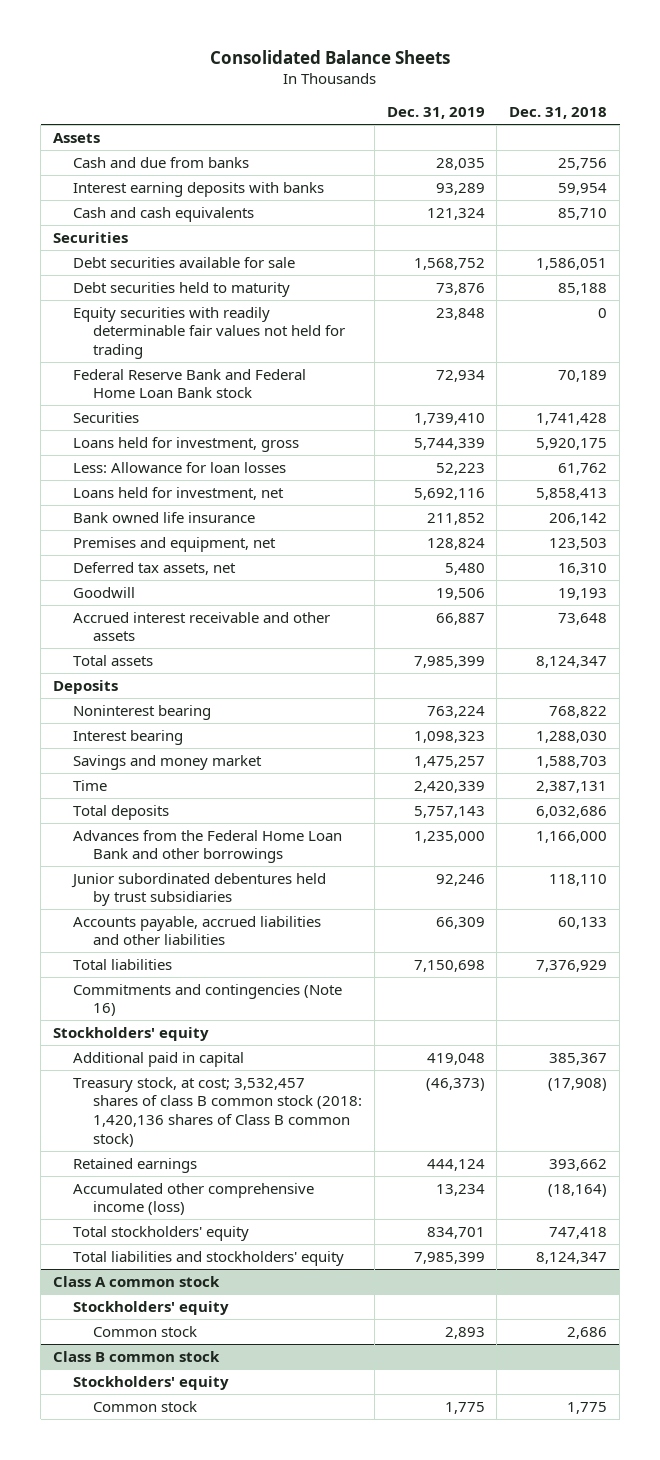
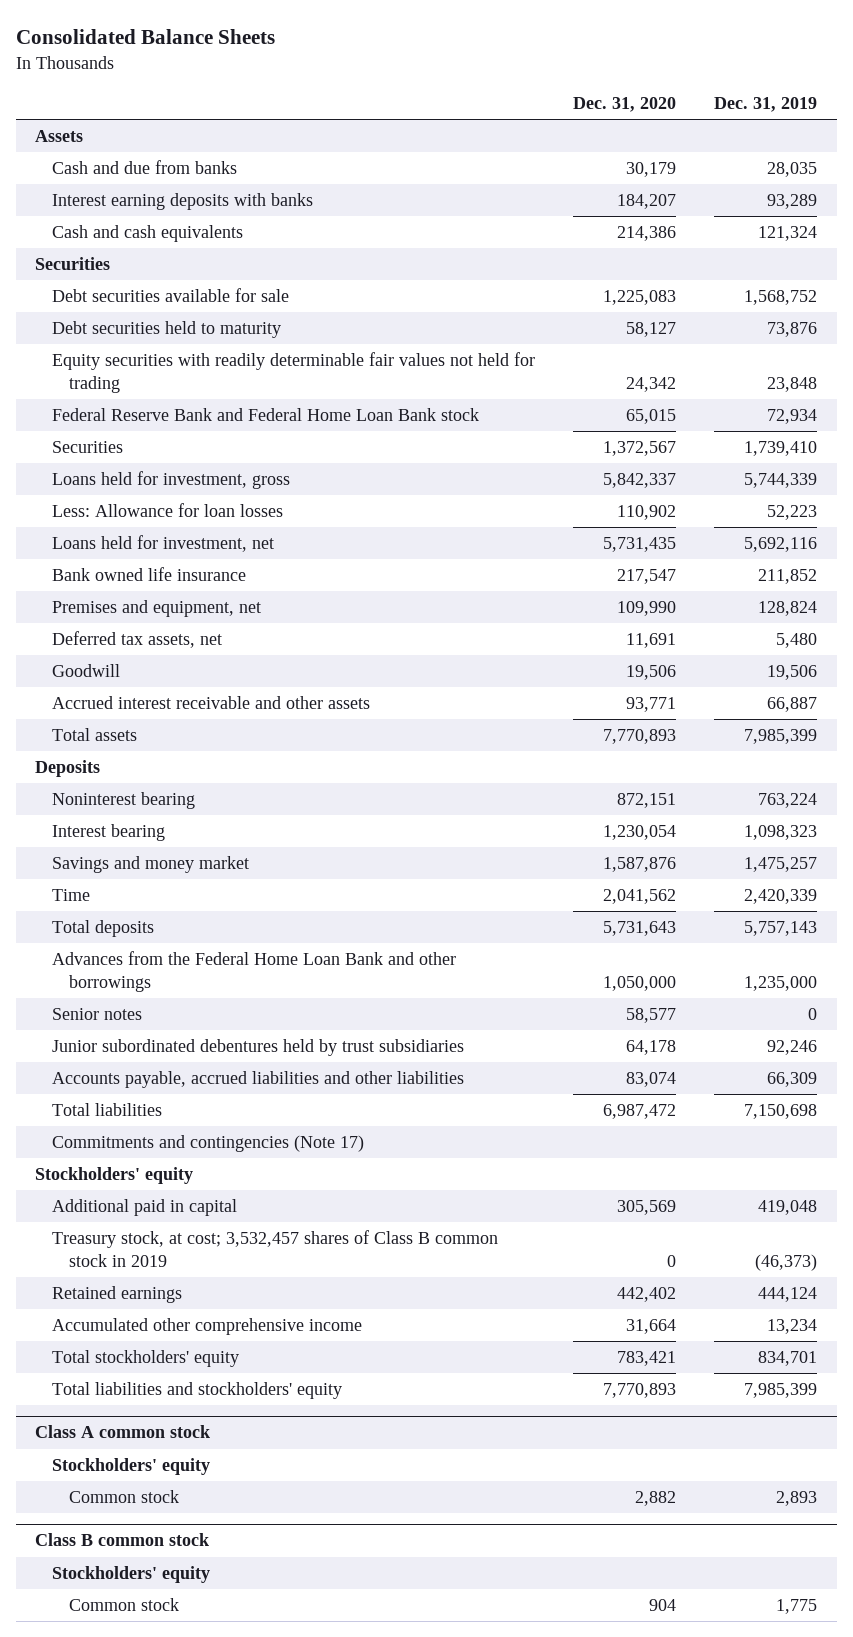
- | Dec. 31, 2019 | Dec. 31, 2018
+ | Dec. 31, 2020 | Dec. 31, 2019
+ Senior notes | 58,577 | 0
- Commitments and contingencies (Note 16)
+ Commitments and contingencies (Note 17)
- Treasury stock, at cost; 3,532,457 shares of class B common stock (2018: 1,420,136 shares of Class B common stock) | (46,373) | (17,908)
+ Treasury stock, at cost; 3,532,457 shares of Class B common stock in 2019 | 0 | (46,373)
- Accumulated other comprehensive income (loss) | 13,234 | (18,164)
+ Accumulated other comprehensive income | 31,664 | 13,234

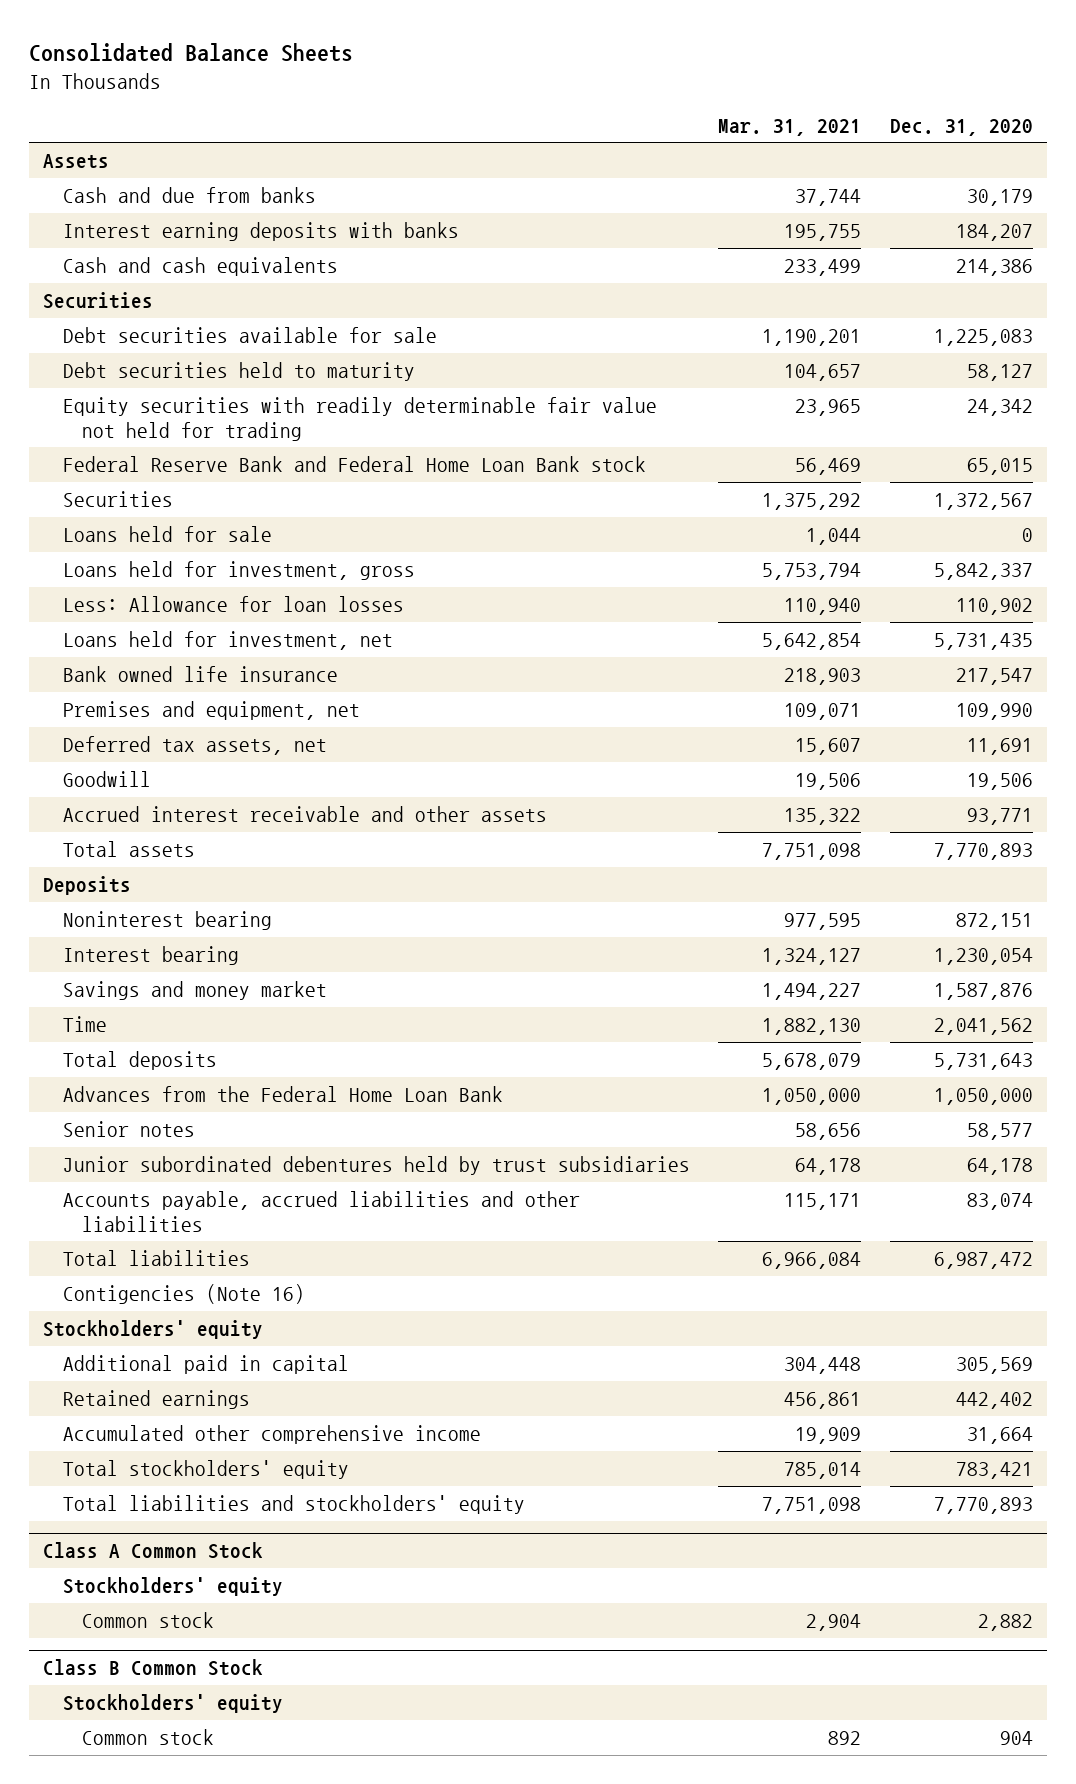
- | Dec. 31, 2020 | Dec. 31, 2019
+ | Mar. 31, 2021 | Dec. 31, 2020
- Equity securities with readily determinable fair values not held for trading | 24,342 | 23,848
+ Equity securities with readily determinable fair value not held for trading | 23,965 | 24,342
+ Loans held for sale | 1,044 | 0
- Advances from the Federal Home Loan Bank and other borrowings | 1,050,000 | 1,235,000
+ Advances from the Federal Home Loan Bank | 1,050,000 | 1,050,000
- Commitments and contingencies (Note 17)
+ Contigencies (Note 16)
- Treasury stock, at cost; 3,532,457 shares of Class B common stock in 2019 | 0 | (46,373)
- Class A common stock
+ Class A Common Stock
- Class B common stock
+ Class B Common Stock

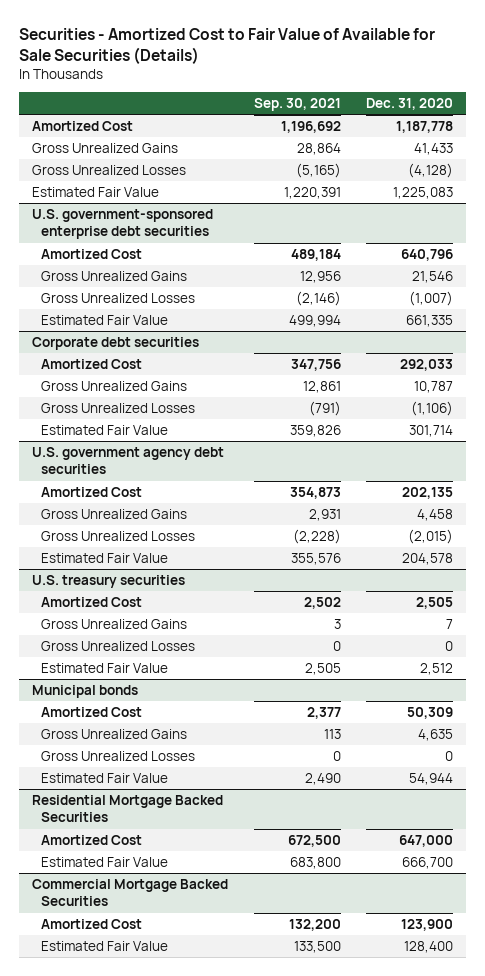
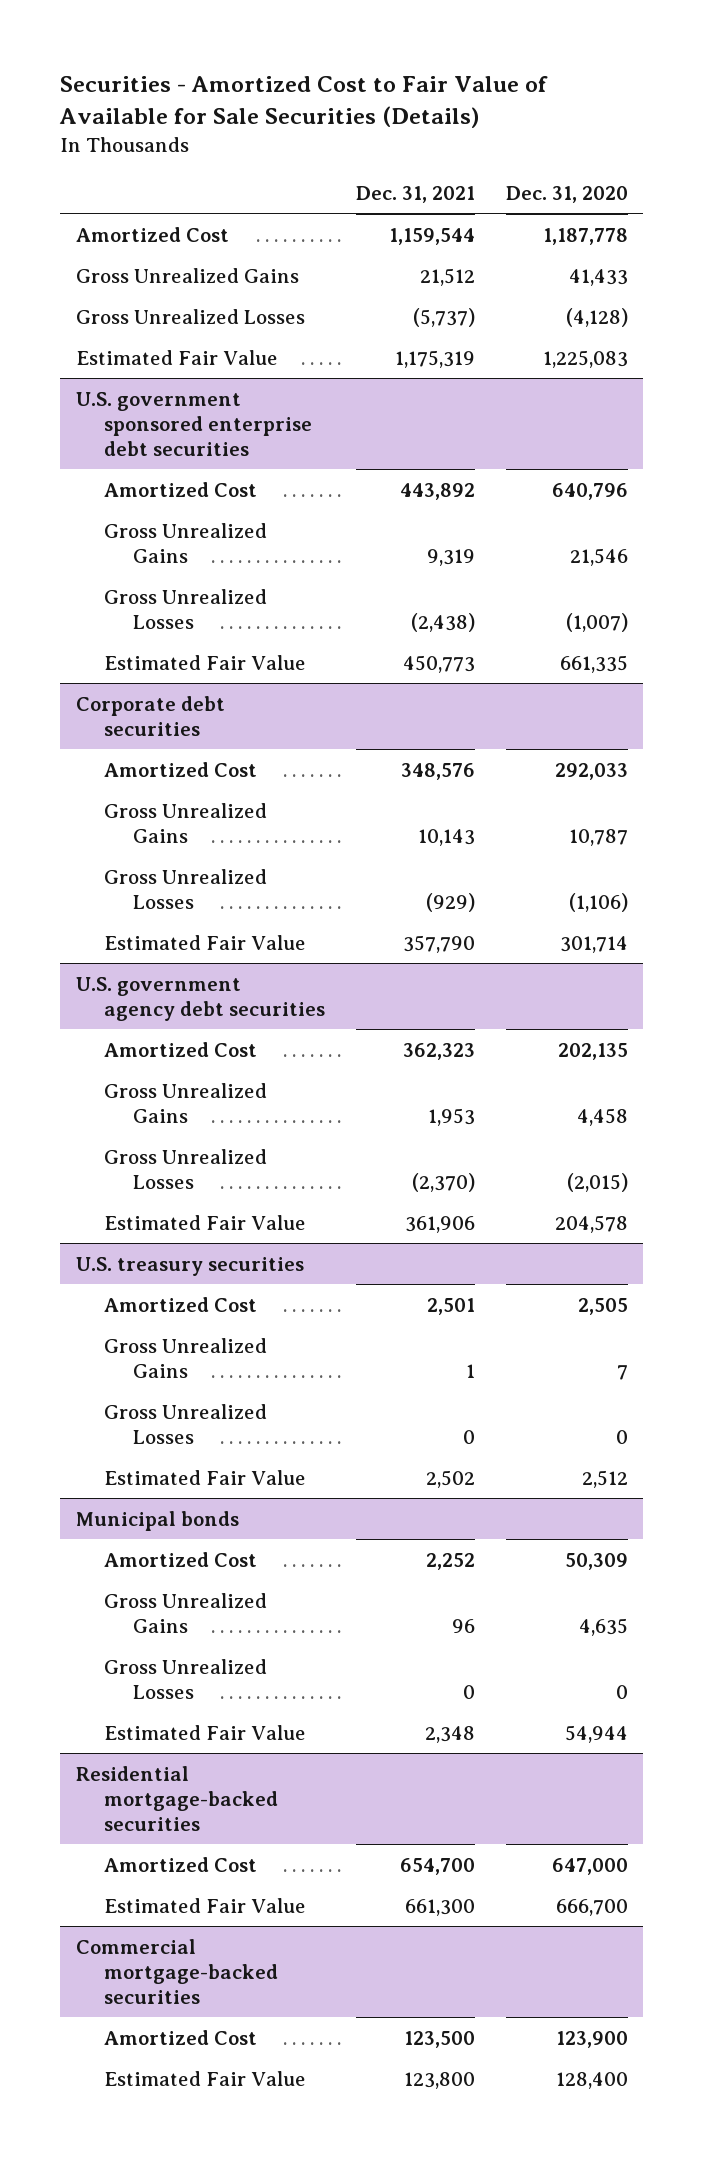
- | Sep. 30, 2021 | Dec. 31, 2020
+ | Dec. 31, 2021 | Dec. 31, 2020
- U.S. government-sponsored enterprise debt securities
+ U.S. government sponsored enterprise debt securities
- Residential Mortgage Backed Securities
+ Residential mortgage-backed securities
- Commercial Mortgage Backed Securities
+ Commercial mortgage-backed securities

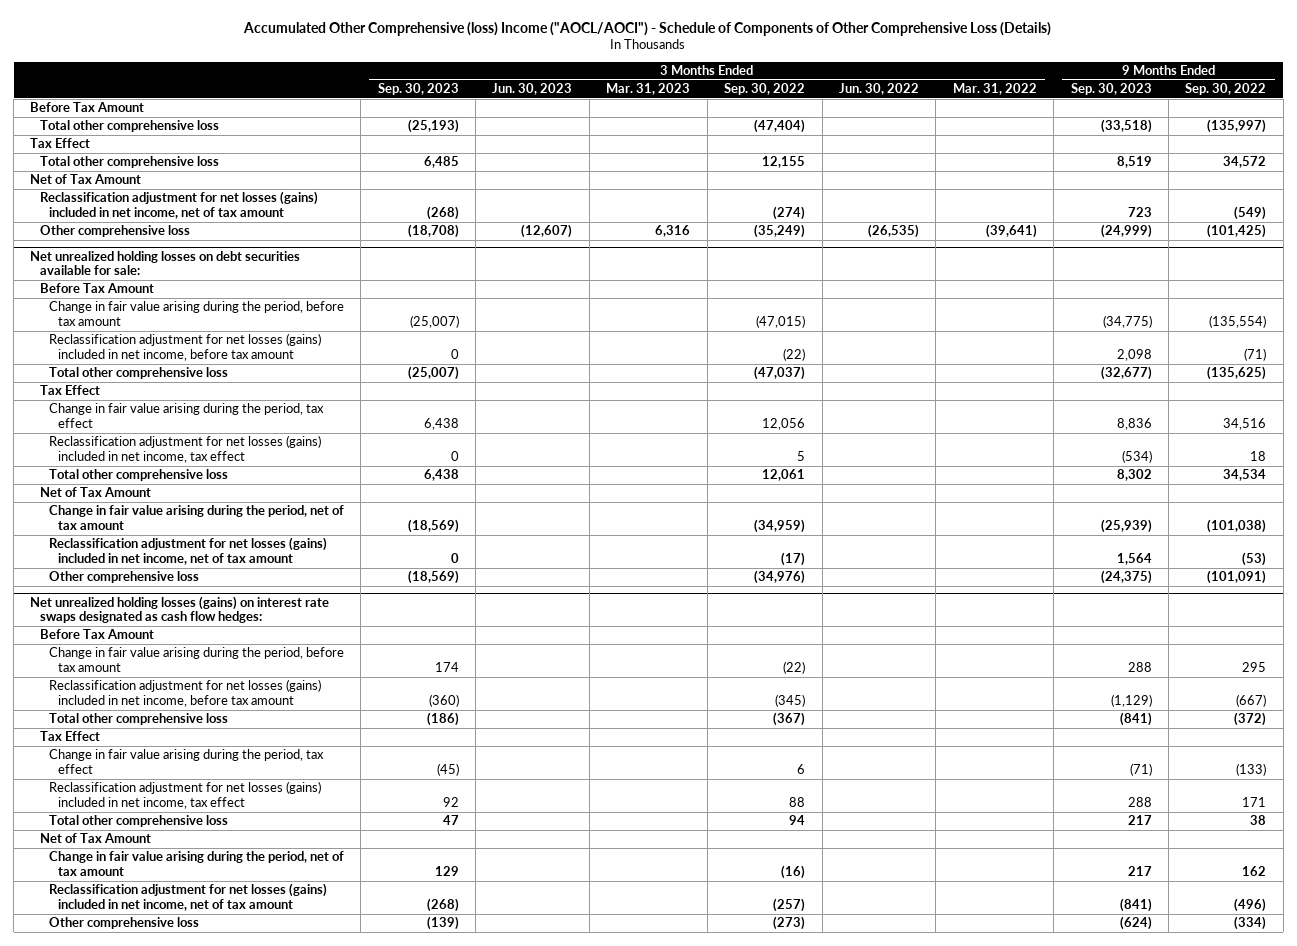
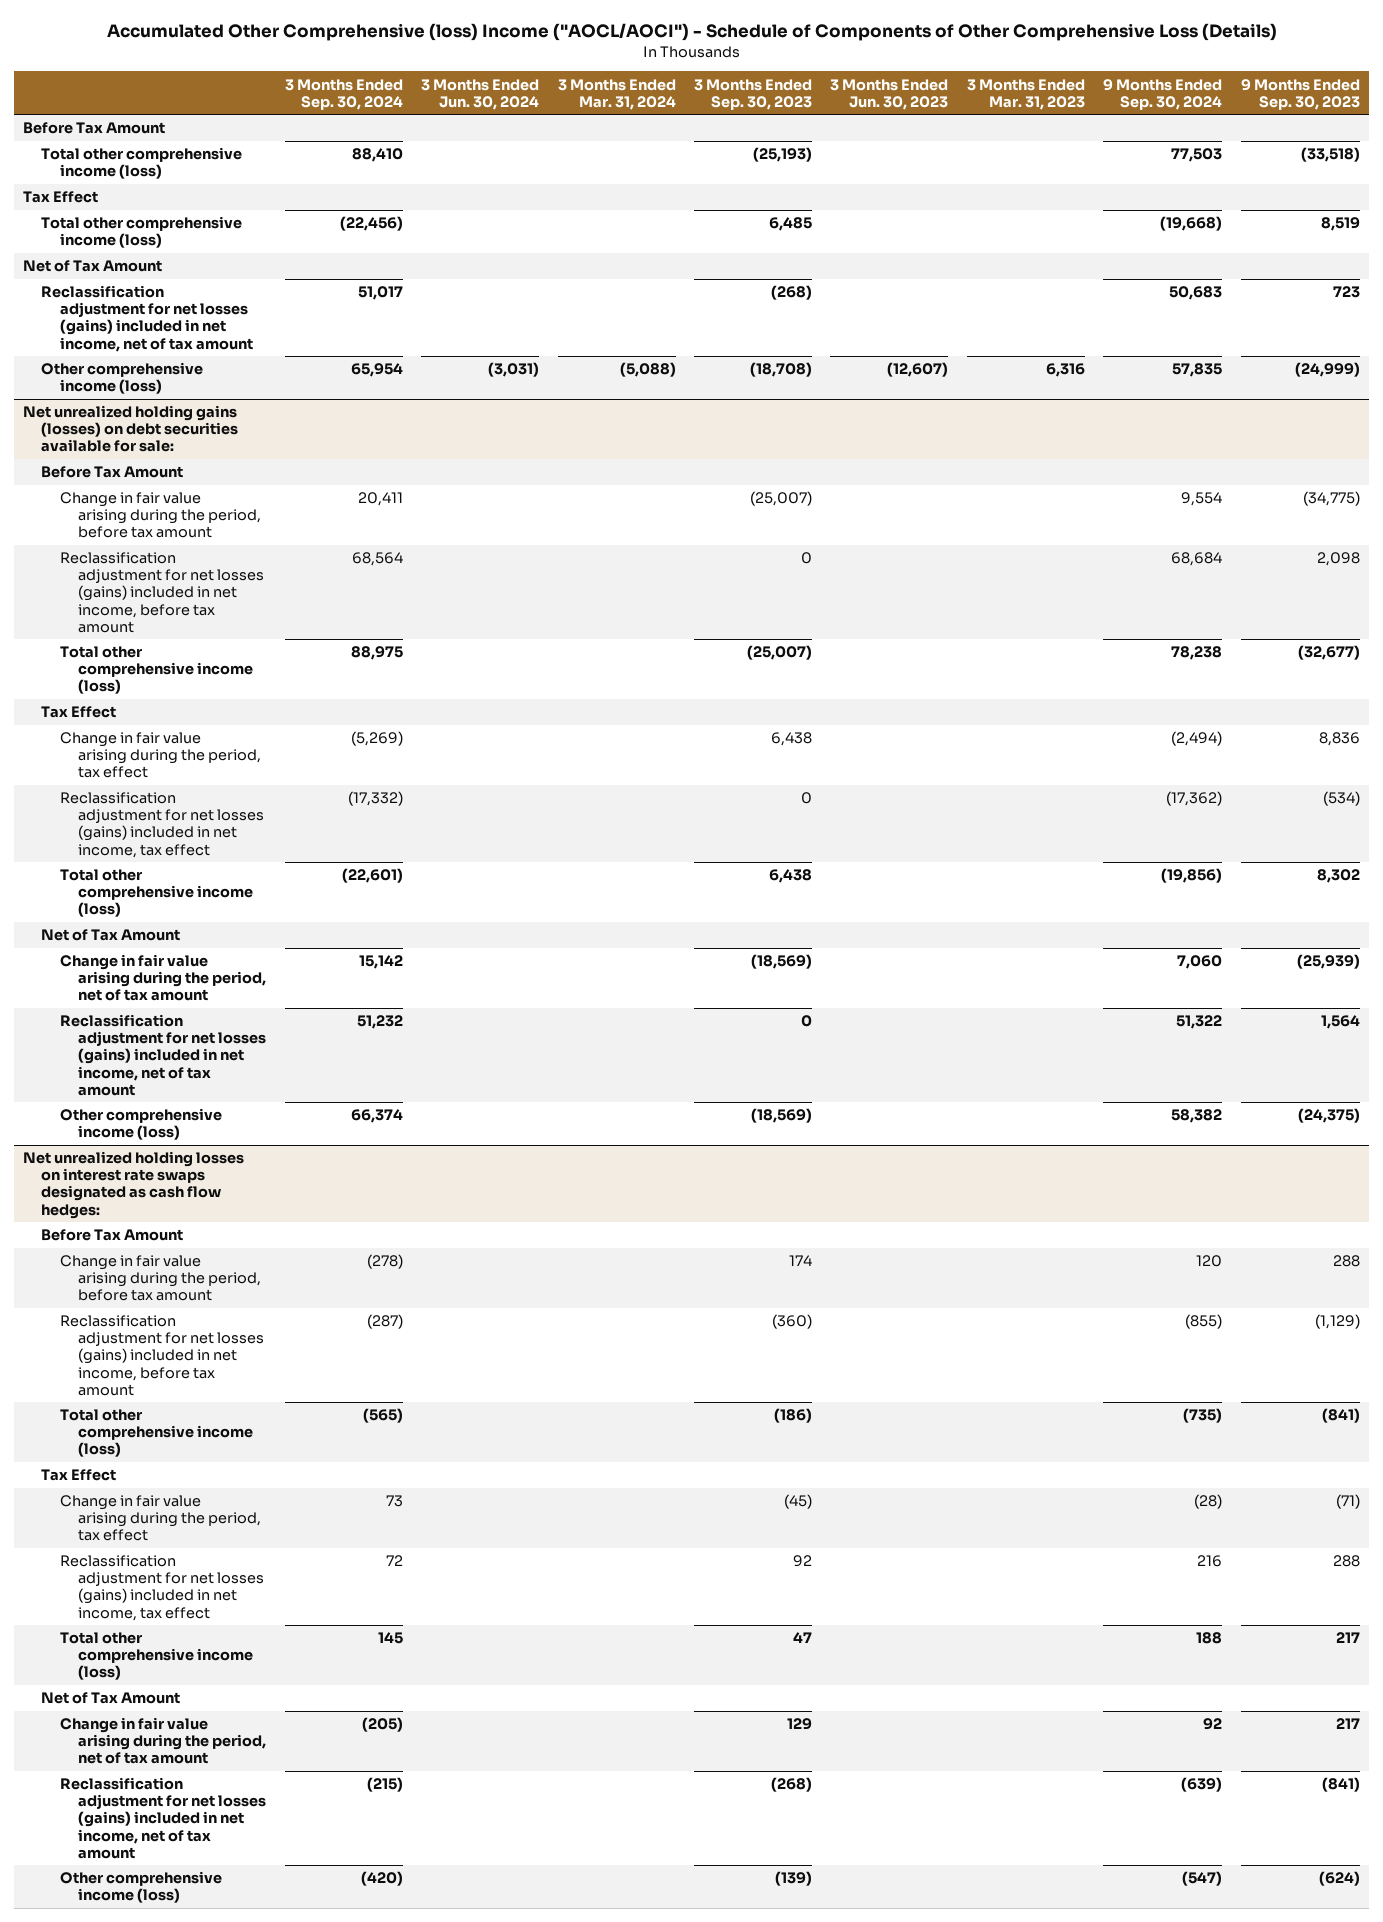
- | 3 Months Ended Sep. 30, 2023 | 3 Months Ended Jun. 30, 2023 | 3 Months Ended Mar. 31, 2023 | 3 Months Ended Sep. 30, 2022 | 3 Months Ended Jun. 30, 2022 | 3 Months Ended Mar. 31, 2022 | 9 Months Ended Sep. 30, 2023 | 9 Months Ended Sep. 30, 2022
+ | 3 Months Ended Sep. 30, 2024 | 3 Months Ended Jun. 30, 2024 | 3 Months Ended Mar. 31, 2024 | 3 Months Ended Sep. 30, 2023 | 3 Months Ended Jun. 30, 2023 | 3 Months Ended Mar. 31, 2023 | 9 Months Ended Sep. 30, 2024 | 9 Months Ended Sep. 30, 2023
- Total other comprehensive loss | (25,193) | | | (47,404) | | | (33,518) | (135,997)
+ Total other comprehensive income (loss) | 88,410 | | | (25,193) | | | 77,503 | (33,518)
- Total other comprehensive loss | 6,485 | | | 12,155 | | | 8,519 | 34,572
+ Total other comprehensive income (loss) | (22,456) | | | 6,485 | | | (19,668) | 8,519
- Other comprehensive loss | (18,708) | (12,607) | 6,316 | (35,249) | (26,535) | (39,641) | (24,999) | (101,425)
- Net unrealized holding losses on debt securities available for sale:
+ Other comprehensive income (loss) | 65,954 | (3,031) | (5,088) | (18,708) | (12,607) | 6,316 | 57,835 | (24,999)
+ Net unrealized holding gains (losses) on debt securities available for sale:
- Total other comprehensive loss | (25,007) | | | (47,037) | | | (32,677) | (135,625)
+ Total other comprehensive income (loss) | 88,975 | | | (25,007) | | | 78,238 | (32,677)
- Total other comprehensive loss | 6,438 | | | 12,061 | | | 8,302 | 34,534
+ Total other comprehensive income (loss) | (22,601) | | | 6,438 | | | (19,856) | 8,302
- Other comprehensive loss | (18,569) | | | (34,976) | | | (24,375) | (101,091)
- Net unrealized holding losses (gains) on interest rate swaps designated as cash flow hedges:
+ Other comprehensive income (loss) | 66,374 | | | (18,569) | | | 58,382 | (24,375)
+ Net unrealized holding losses on interest rate swaps designated as cash flow hedges:
- Total other comprehensive loss | (186) | | | (367) | | | (841) | (372)
+ Total other comprehensive income (loss) | (565) | | | (186) | | | (735) | (841)
- Total other comprehensive loss | 47 | | | 94 | | | 217 | 38
+ Total other comprehensive income (loss) | 145 | | | 47 | | | 188 | 217
- Other comprehensive loss | (139) | | | (273) | | | (624) | (334)
+ Other comprehensive income (loss) | (420) | | | (139) | | | (547) | (624)

